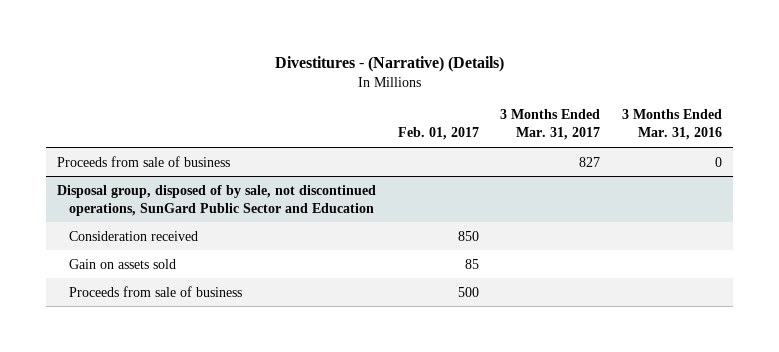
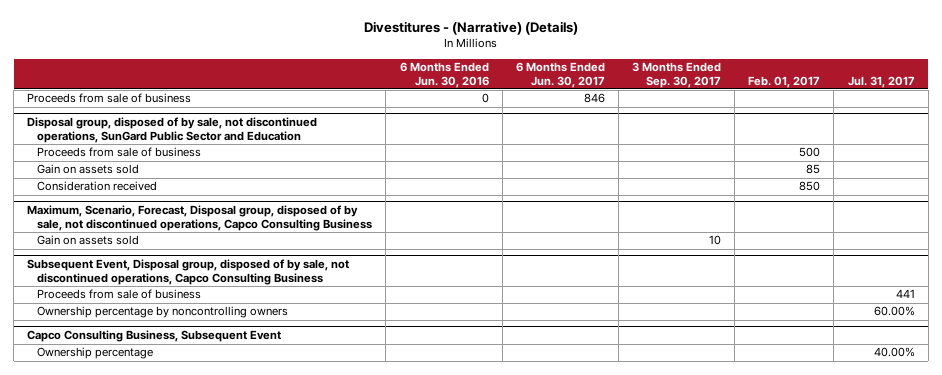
- | Feb. 01, 2017 | 3 Months Ended Mar. 31, 2017 | 3 Months Ended Mar. 31, 2016
+ | 6 Months Ended Jun. 30, 2016 | 6 Months Ended Jun. 30, 2017 | 3 Months Ended Sep. 30, 2017 | Feb. 01, 2017 | Jul. 31, 2017
@ Disposal group, disposed of by sale, not discontinued operations, SunGard Public Sector and Education
moved down: Gain on assets sold | | | | 85 |
moved down: Consideration received | | | | 850 |
+ Maximum, Scenario, Forecast, Disposal group, disposed of by sale, not discontinued operations, Capco Consulting Business
+ Gain on assets sold | | | 10 | |
+ Subsequent Event, Disposal group, disposed of by sale, not discontinued operations, Capco Consulting Business
+ Proceeds from sale of business | | | | | 441
+ Ownership percentage by noncontrolling owners | | | | | 60.00%
+ Capco Consulting Business, Subsequent Event
+ Ownership percentage | | | | | 40.00%

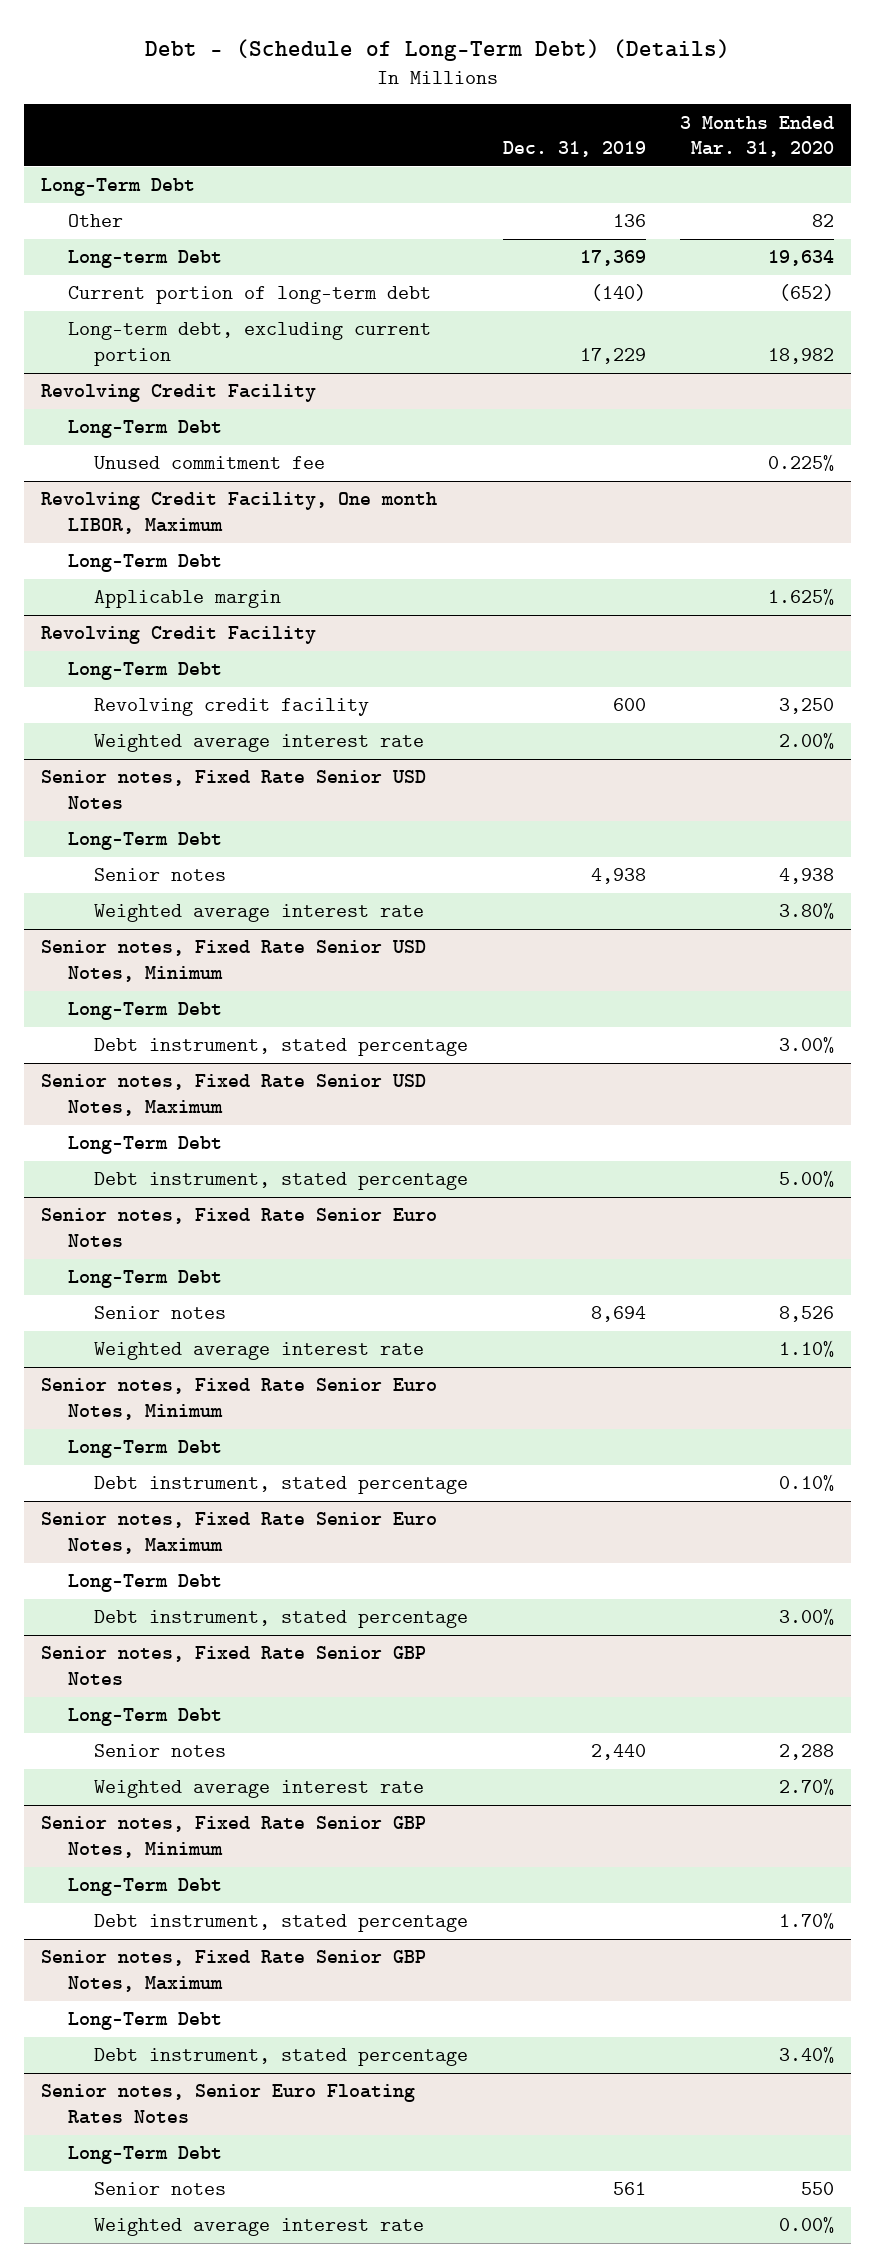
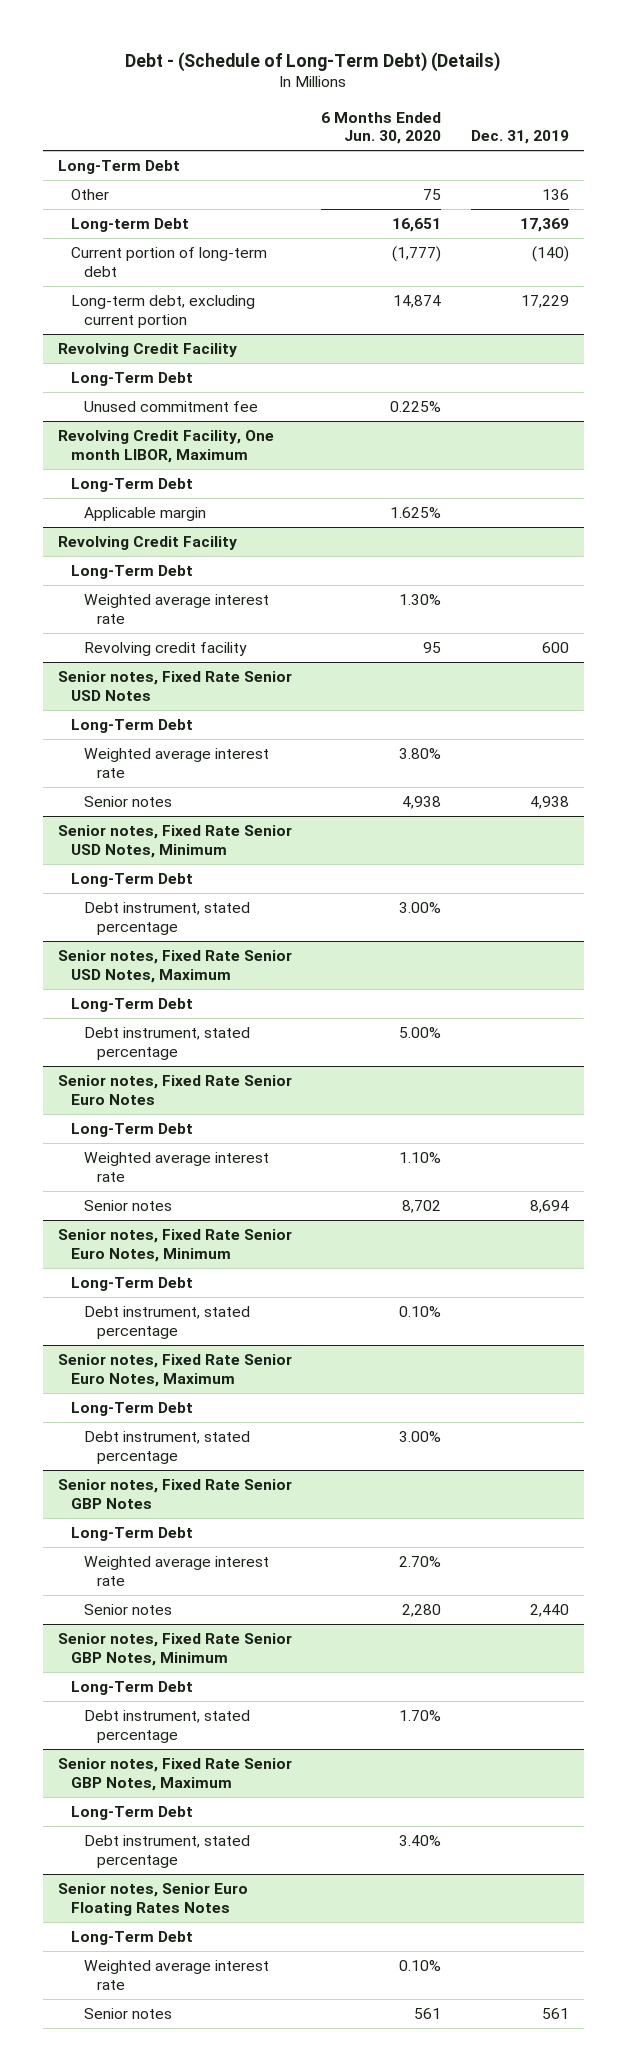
- | Dec. 31, 2019 | 3 Months Ended Mar. 31, 2020
+ | 6 Months Ended Jun. 30, 2020 | Dec. 31, 2019
@ Revolving Credit Facility
moved down: Revolving credit facility | 95 | 600
@ Senior notes, Fixed Rate Senior USD Notes
moved down: Senior notes | 4,938 | 4,938
@ Senior notes, Fixed Rate Senior Euro Notes
moved down: Senior notes | 8,702 | 8,694
@ Senior notes, Fixed Rate Senior GBP Notes
moved down: Senior notes | 2,280 | 2,440
@ Senior notes, Senior Euro Floating Rates Notes
moved down: Senior notes | 561 | 561

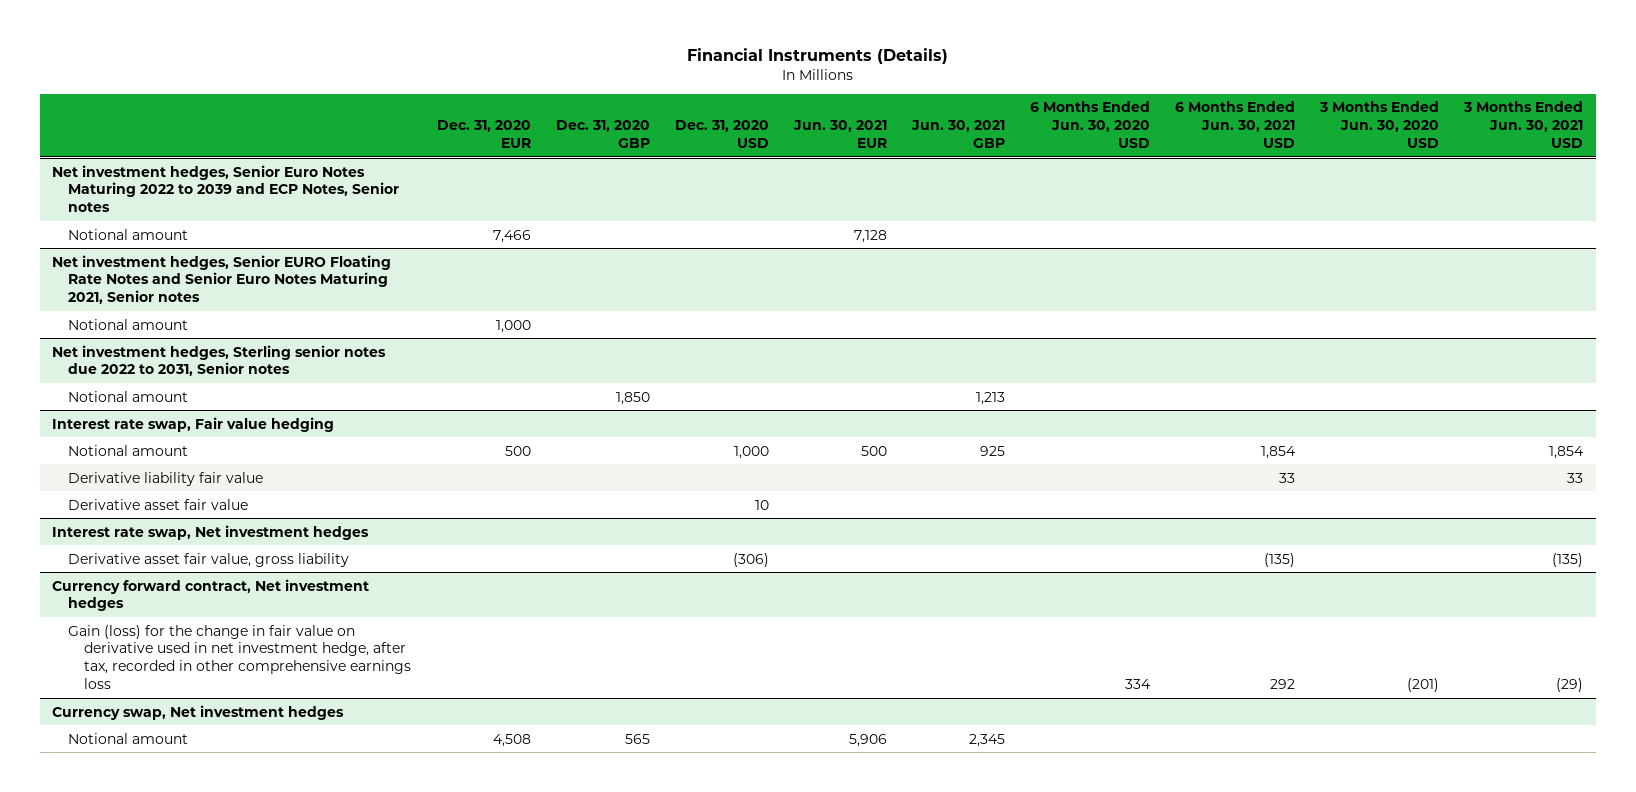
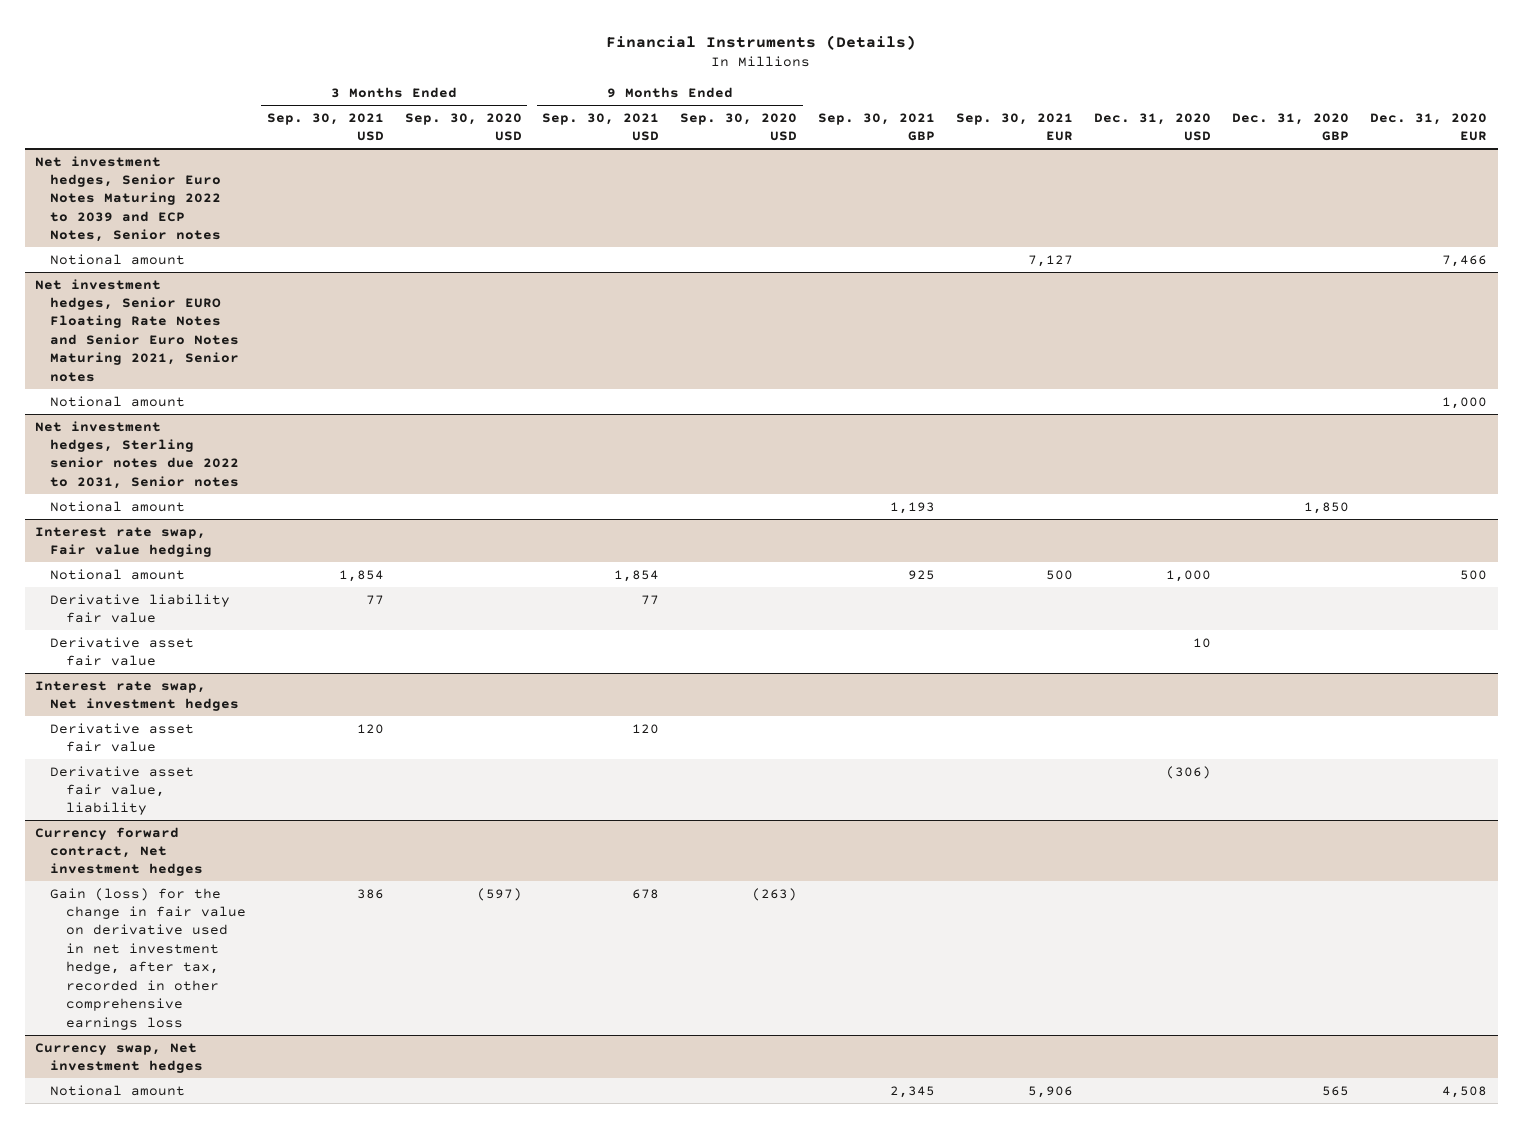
- | Dec. 31, 2020 EUR | Dec. 31, 2020 GBP | Dec. 31, 2020 USD | Jun. 30, 2021 EUR | Jun. 30, 2021 GBP | 6 Months Ended Jun. 30, 2020 USD | 6 Months Ended Jun. 30, 2021 USD | 3 Months Ended Jun. 30, 2020 USD | 3 Months Ended Jun. 30, 2021 USD
+ | 3 Months Ended Sep. 30, 2021 USD | 3 Months Ended Sep. 30, 2020 USD | 9 Months Ended Sep. 30, 2021 USD | 9 Months Ended Sep. 30, 2020 USD | Sep. 30, 2021 GBP | Sep. 30, 2021 EUR | Dec. 31, 2020 USD | Dec. 31, 2020 GBP | Dec. 31, 2020 EUR
@ Interest rate swap, Net investment hedges
- Derivative asset fair value, gross liability | | | (306) | | | | (135) | | (135)
+ Derivative asset fair value | 120 | | 120 | | | | | |
+ Derivative asset fair value, liability | | | | | | | (306) | |

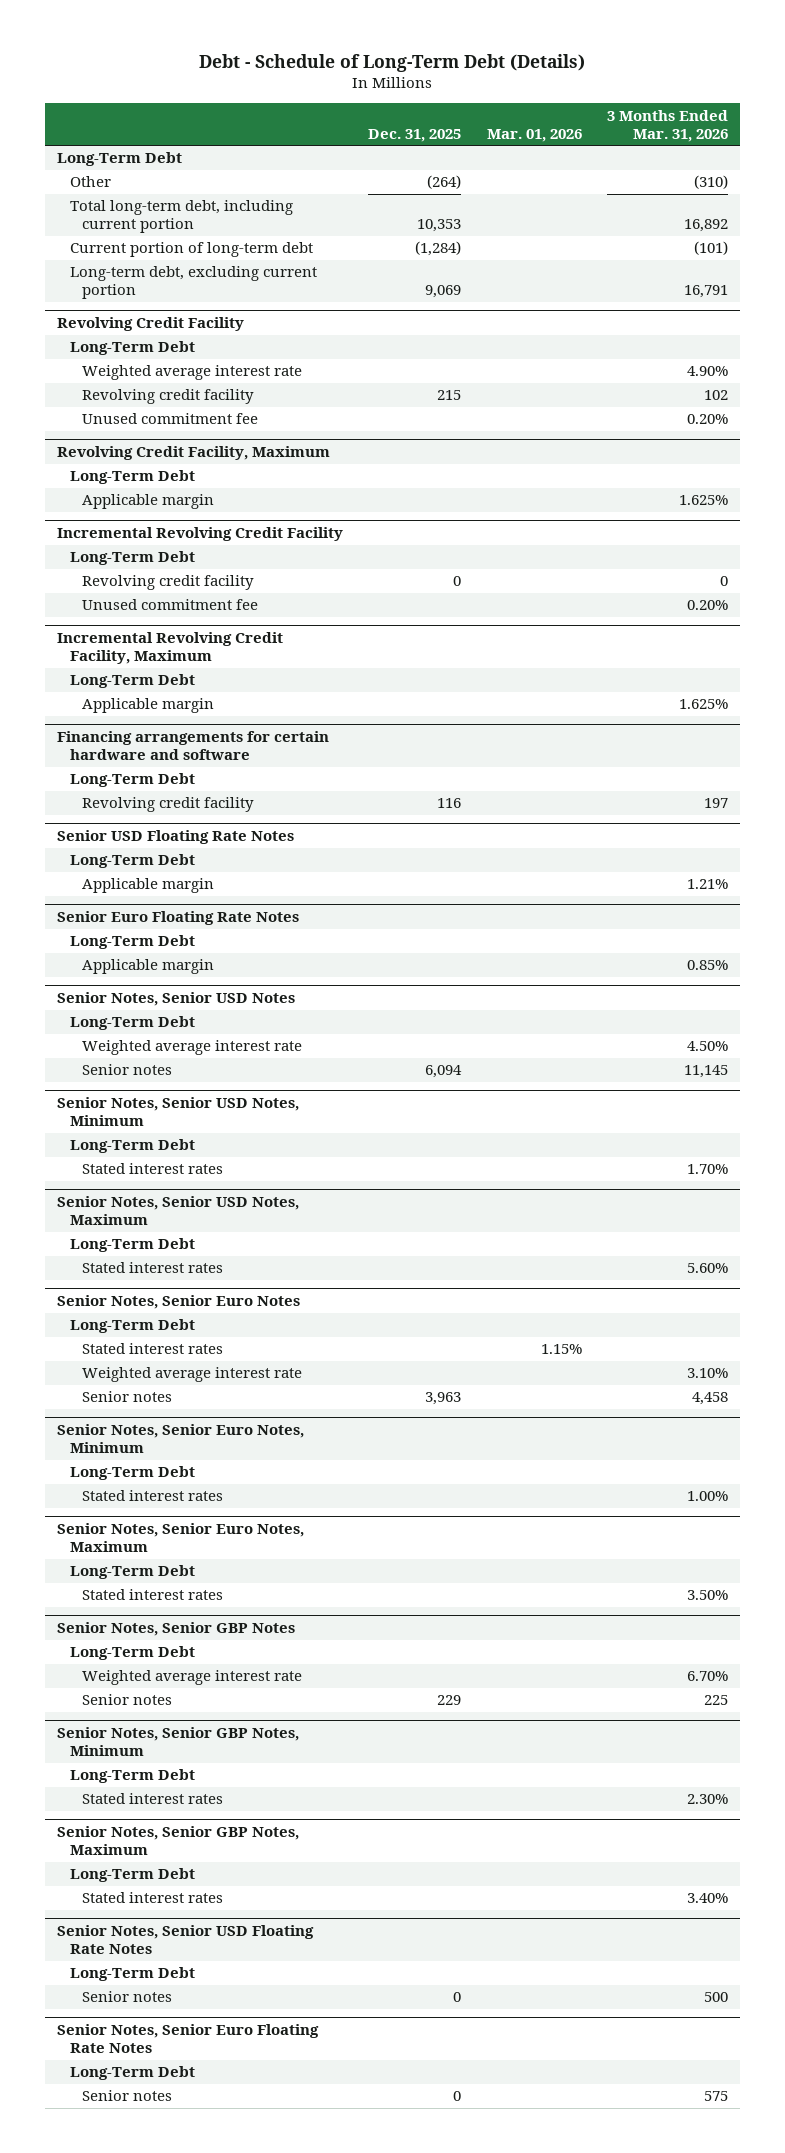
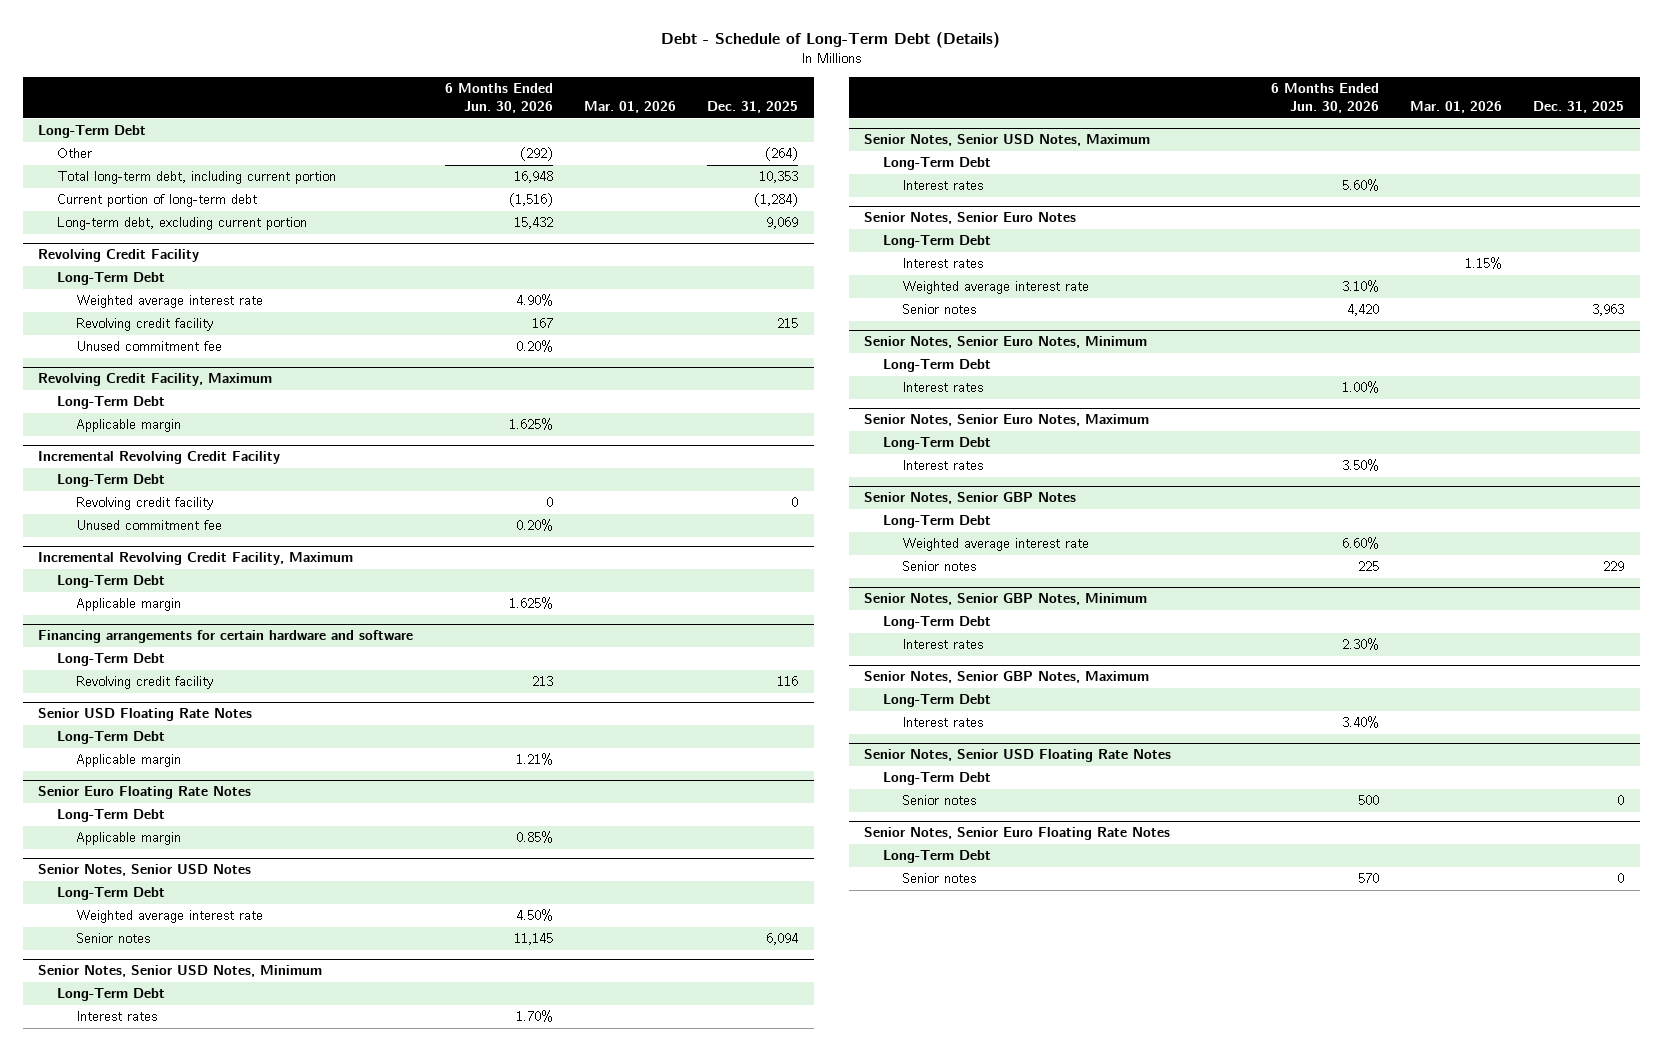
- | Dec. 31, 2025 | Mar. 01, 2026 | 3 Months Ended Mar. 31, 2026
+ | 6 Months Ended Jun. 30, 2026 | Mar. 01, 2026 | Dec. 31, 2025
@ Senior Notes, Senior USD Notes, Minimum
- Stated interest rates | | | 1.70%
+ Interest rates | 1.70% | |
@ Senior Notes, Senior USD Notes, Maximum
- Stated interest rates | | | 5.60%
+ Interest rates | 5.60% | |
@ Senior Notes, Senior Euro Notes
- Stated interest rates | | 1.15% |
+ Interest rates | | 1.15% |
@ Senior Notes, Senior Euro Notes, Minimum
- Stated interest rates | | | 1.00%
+ Interest rates | 1.00% | |
@ Senior Notes, Senior Euro Notes, Maximum
- Stated interest rates | | | 3.50%
+ Interest rates | 3.50% | |
@ Senior Notes, Senior GBP Notes, Minimum
- Stated interest rates | | | 2.30%
+ Interest rates | 2.30% | |
@ Senior Notes, Senior GBP Notes, Maximum
- Stated interest rates | | | 3.40%
+ Interest rates | 3.40% | |

